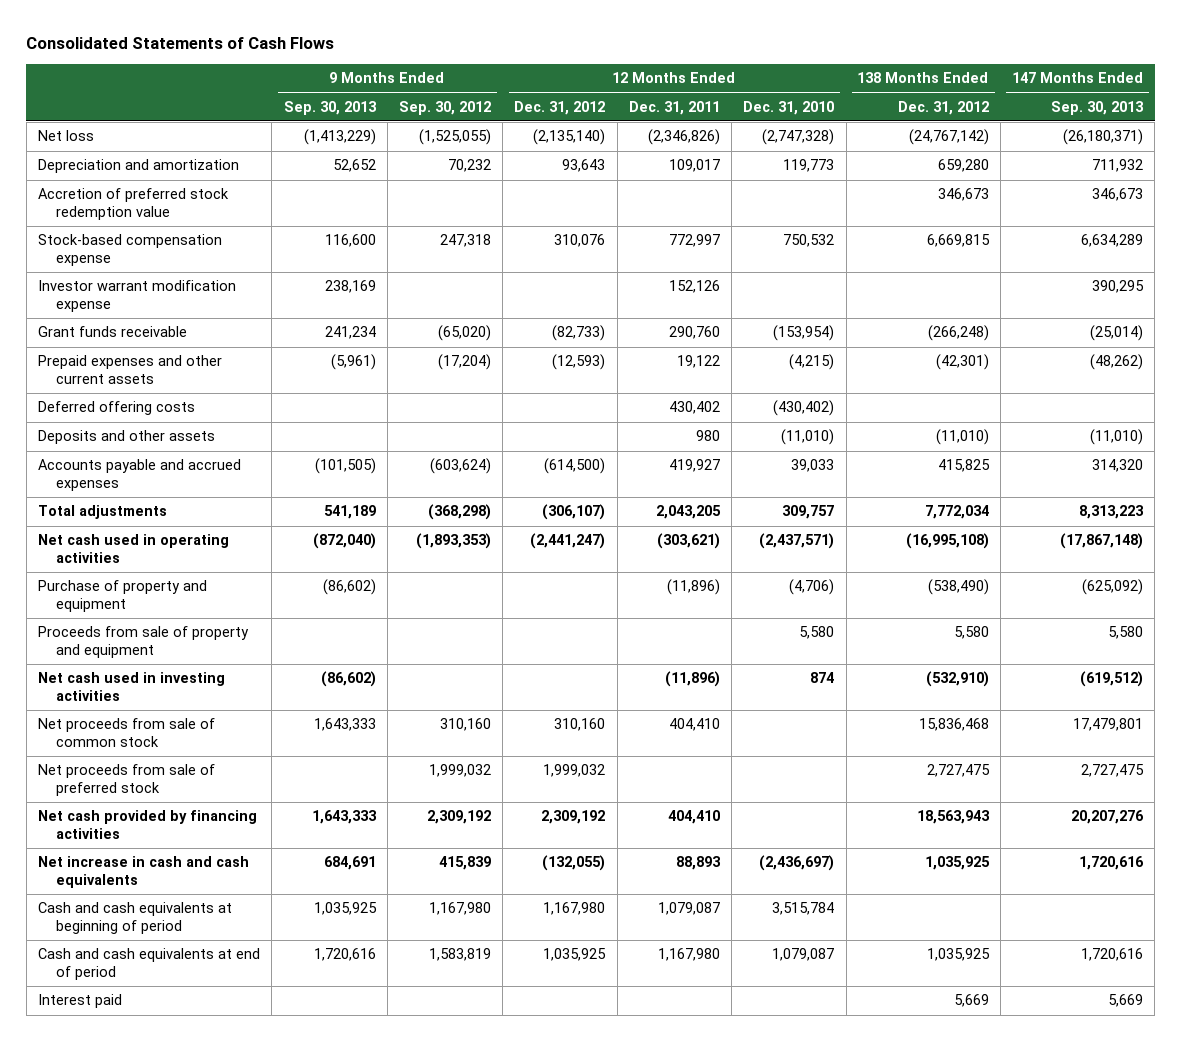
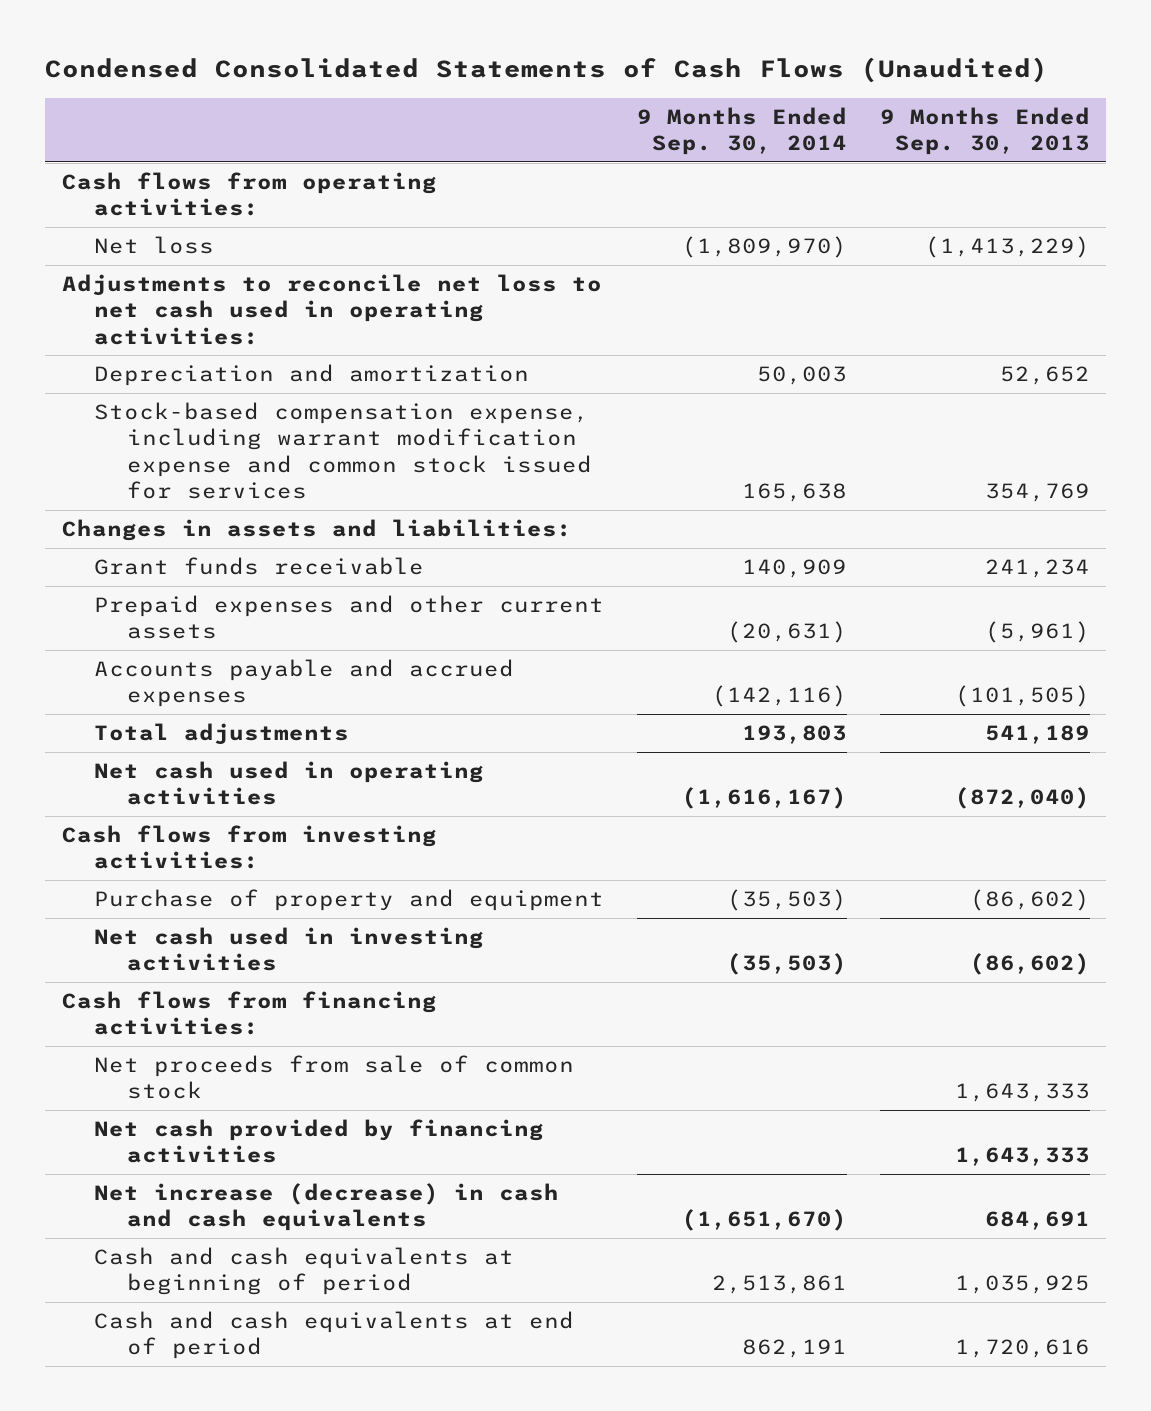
- Consolidated Statements of Cash Flows
+ Condensed Consolidated Statements of Cash Flows (Unaudited)
- | 9 Months Ended Sep. 30, 2013 | 9 Months Ended Sep. 30, 2012 | 12 Months Ended Dec. 31, 2012 | 12 Months Ended Dec. 31, 2011 | 12 Months Ended Dec. 31, 2010 | 138 Months Ended Dec. 31, 2012 | 147 Months Ended Sep. 30, 2013
+ | 9 Months Ended Sep. 30, 2014 | 9 Months Ended Sep. 30, 2013
+ Cash flows from operating activities:
+ Adjustments to reconcile net loss to net cash used in operating activities:
- Accretion of preferred stock redemption value | | | | | | 346,673 | 346,673
- Stock-based compensation expense | 116,600 | 247,318 | 310,076 | 772,997 | 750,532 | 6,669,815 | 6,634,289
- Investor warrant modification expense | 238,169 | | | 152,126 | | | 390,295
+ Stock-based compensation expense, including warrant modification expense and common stock issued for services | 165,638 | 354,769
+ Changes in assets and liabilities:
- Deferred offering costs | | | | 430,402 | (430,402) | |
- Deposits and other assets | | | | 980 | (11,010) | (11,010) | (11,010)
+ Cash flows from investing activities:
- Proceeds from sale of property and equipment | | | | | 5,580 | 5,580 | 5,580
+ Cash flows from financing activities:
- Net proceeds from sale of preferred stock | | 1,999,032 | 1,999,032 | | | 2,727,475 | 2,727,475
- Net increase in cash and cash equivalents | 684,691 | 415,839 | (132,055) | 88,893 | (2,436,697) | 1,035,925 | 1,720,616
+ Net increase (decrease) in cash and cash equivalents | (1,651,670) | 684,691
- Interest paid | | | | | | 5,669 | 5,669

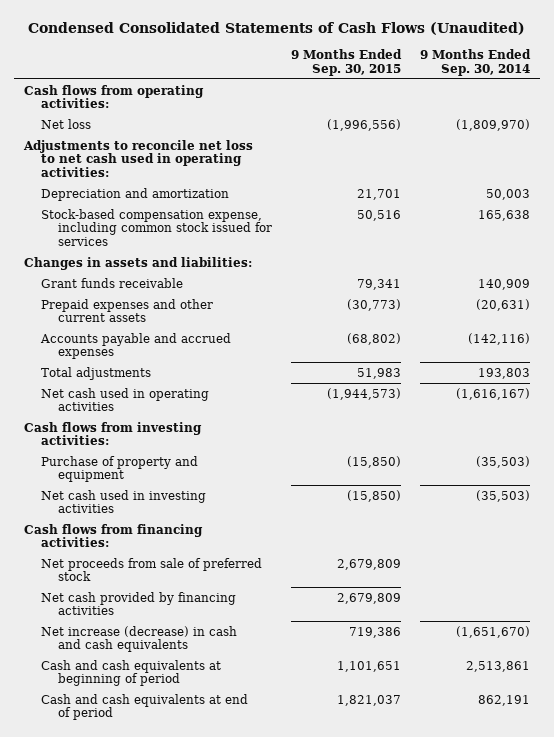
- | 9 Months Ended Sep. 30, 2014 | 9 Months Ended Sep. 30, 2013
+ | 9 Months Ended Sep. 30, 2015 | 9 Months Ended Sep. 30, 2014
- Stock-based compensation expense, including warrant modification expense and common stock issued for services | 165,638 | 354,769
+ Stock-based compensation expense, including common stock issued for services | 50,516 | 165,638
- Net proceeds from sale of common stock | | 1,643,333
+ Net proceeds from sale of preferred stock | 2,679,809 |

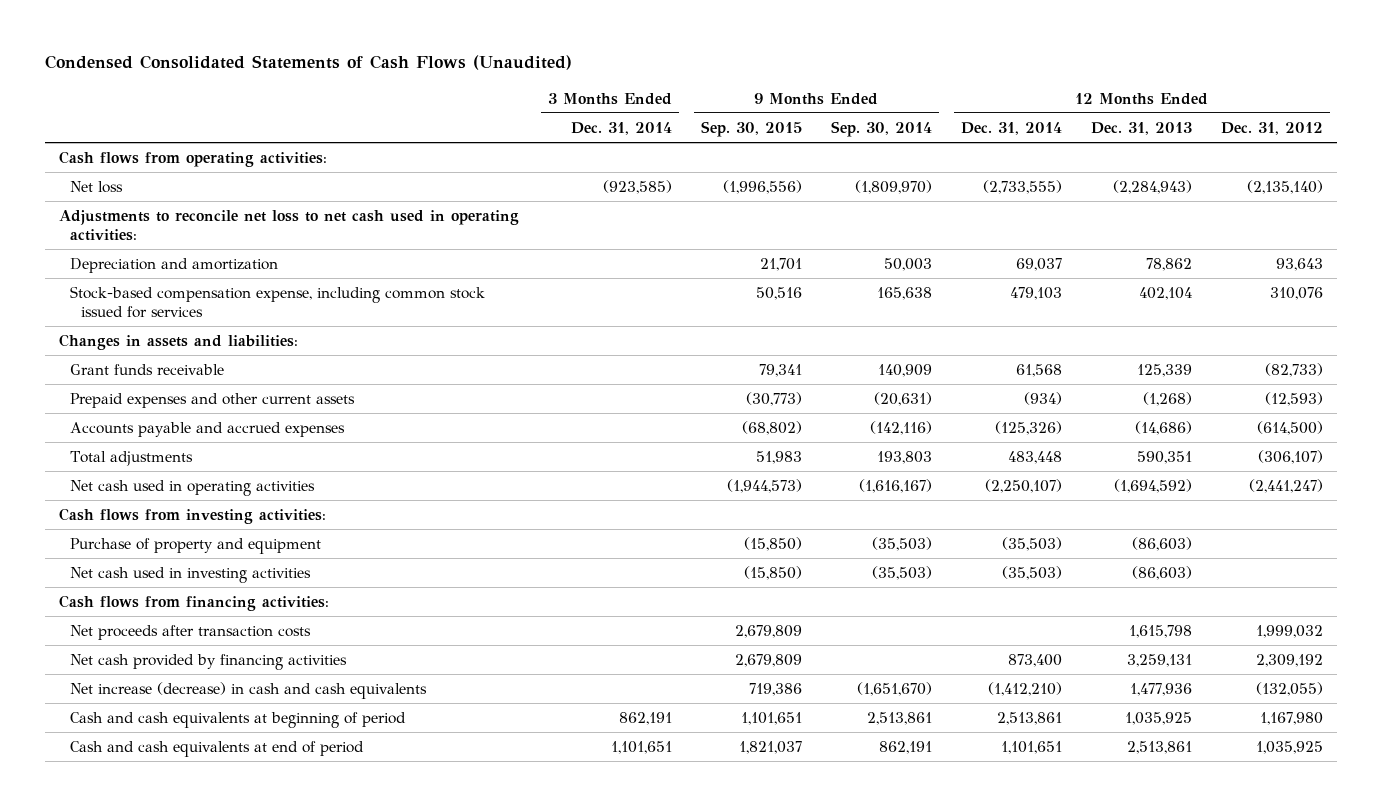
- | 9 Months Ended Sep. 30, 2015 | 9 Months Ended Sep. 30, 2014
+ | 3 Months Ended Dec. 31, 2014 | 9 Months Ended Sep. 30, 2015 | 9 Months Ended Sep. 30, 2014 | 12 Months Ended Dec. 31, 2014 | 12 Months Ended Dec. 31, 2013 | 12 Months Ended Dec. 31, 2012
- Net proceeds from sale of preferred stock | 2,679,809 |
+ Net proceeds after transaction costs | | 2,679,809 | | | 1,615,798 | 1,999,032

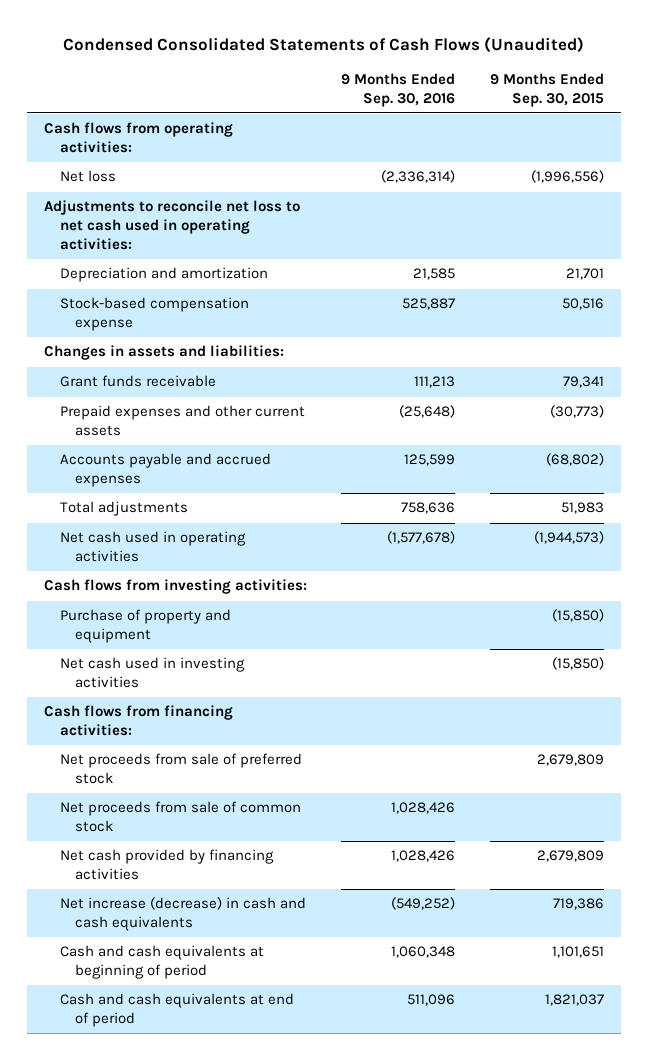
- | 3 Months Ended Dec. 31, 2014 | 9 Months Ended Sep. 30, 2015 | 9 Months Ended Sep. 30, 2014 | 12 Months Ended Dec. 31, 2014 | 12 Months Ended Dec. 31, 2013 | 12 Months Ended Dec. 31, 2012
+ | 9 Months Ended Sep. 30, 2016 | 9 Months Ended Sep. 30, 2015
- Stock-based compensation expense, including common stock issued for services | | 50,516 | 165,638 | 479,103 | 402,104 | 310,076
+ Stock-based compensation expense | 525,887 | 50,516
- Net proceeds after transaction costs | | 2,679,809 | | | 1,615,798 | 1,999,032
+ Net proceeds from sale of preferred stock | | 2,679,809
+ Net proceeds from sale of common stock | 1,028,426 |

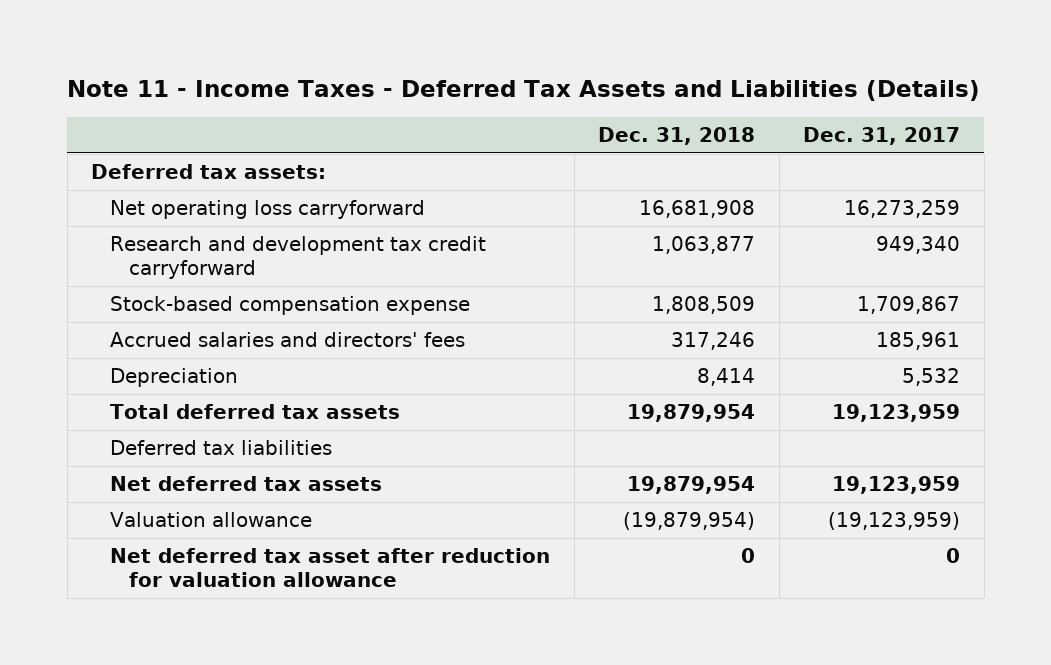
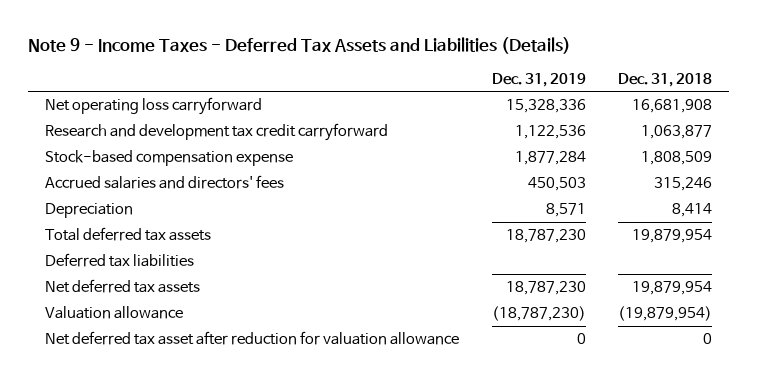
- Note 11 - Income Taxes - Deferred Tax Assets and Liabilities (Details)
+ Note 9 - Income Taxes - Deferred Tax Assets and Liabilities (Details)
- | Dec. 31, 2018 | Dec. 31, 2017
+ | Dec. 31, 2019 | Dec. 31, 2018
- Deferred tax assets:
- Accrued salaries and directors' fees | 317,246 | 185,961
+ Accrued salaries and directors' fees | 450,503 | 315,246

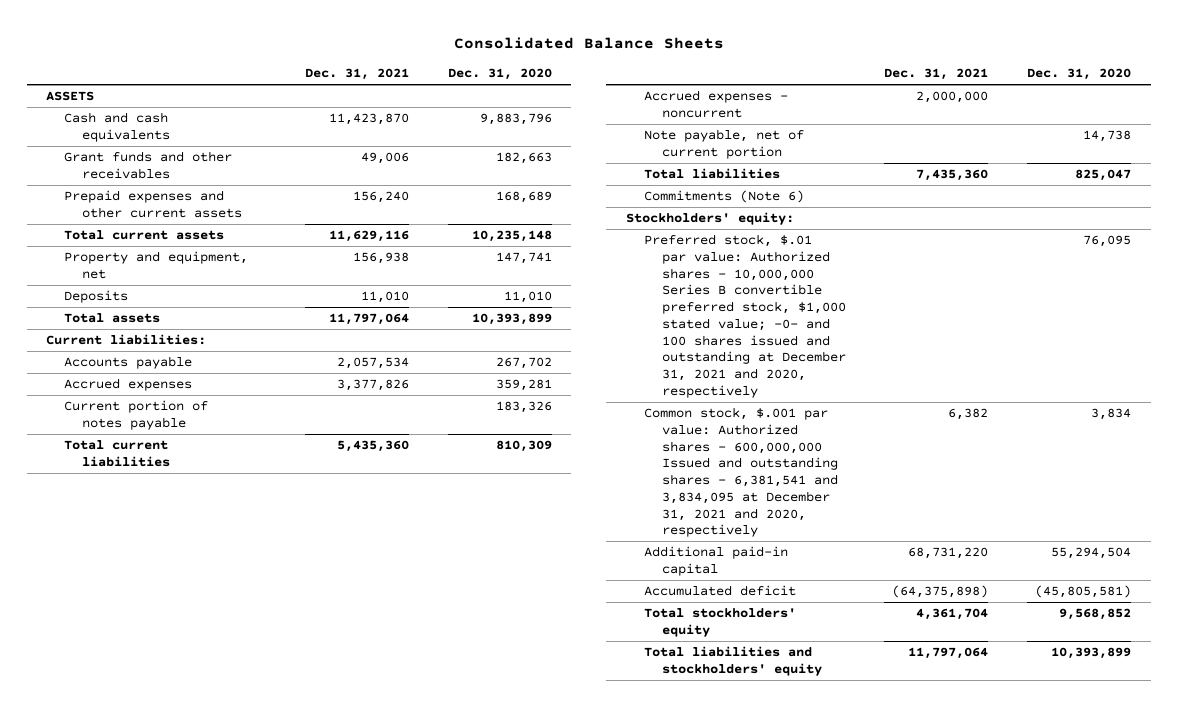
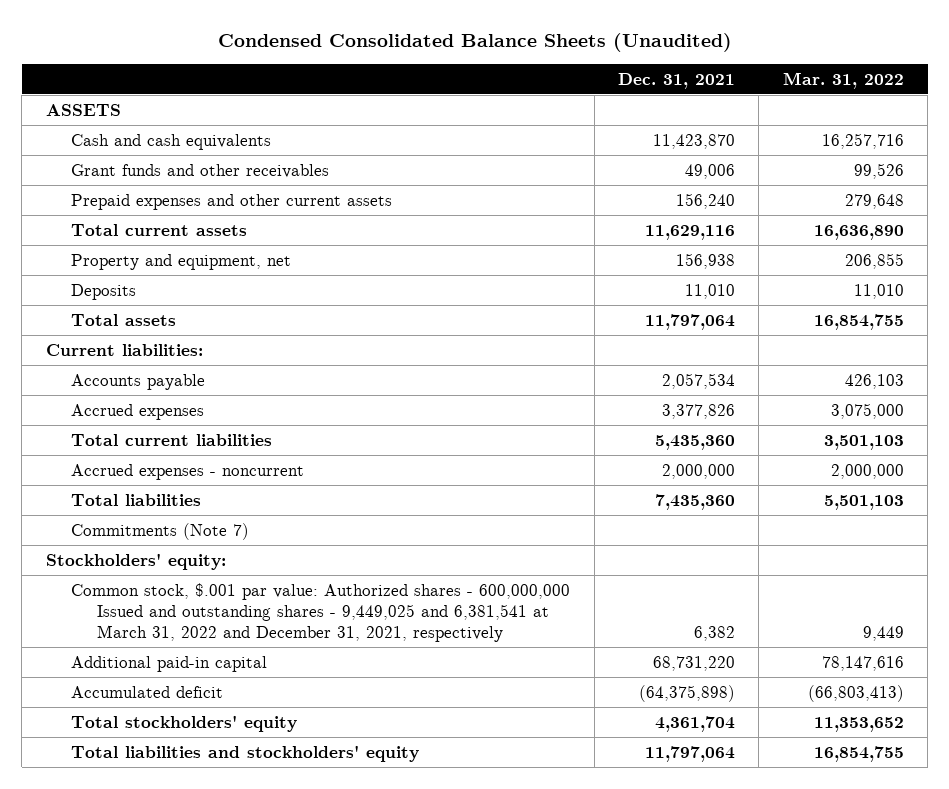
- Consolidated Balance Sheets
+ Condensed Consolidated Balance Sheets (Unaudited)
- | Dec. 31, 2021 | Dec. 31, 2020
+ | Dec. 31, 2021 | Mar. 31, 2022
- Current portion of notes payable | | 183,326
- Note payable, net of current portion | | 14,738
- Commitments (Note 6)
+ Commitments (Note 7)
- Preferred stock, $.01 par value: Authorized shares - 10,000,000 Series B convertible preferred stock, $1,000 stated value; -0- and 100 shares issued and outstanding at December 31, 2021 and 2020, respectively | | 76,095
- Common stock, $.001 par value: Authorized shares - 600,000,000 Issued and outstanding shares - 6,381,541 and 3,834,095 at December 31, 2021 and 2020, respectively | 6,382 | 3,834
+ Common stock, $.001 par value: Authorized shares - 600,000,000 Issued and outstanding shares - 9,449,025 and 6,381,541 at March 31, 2022 and December 31, 2021, respectively | 6,382 | 9,449

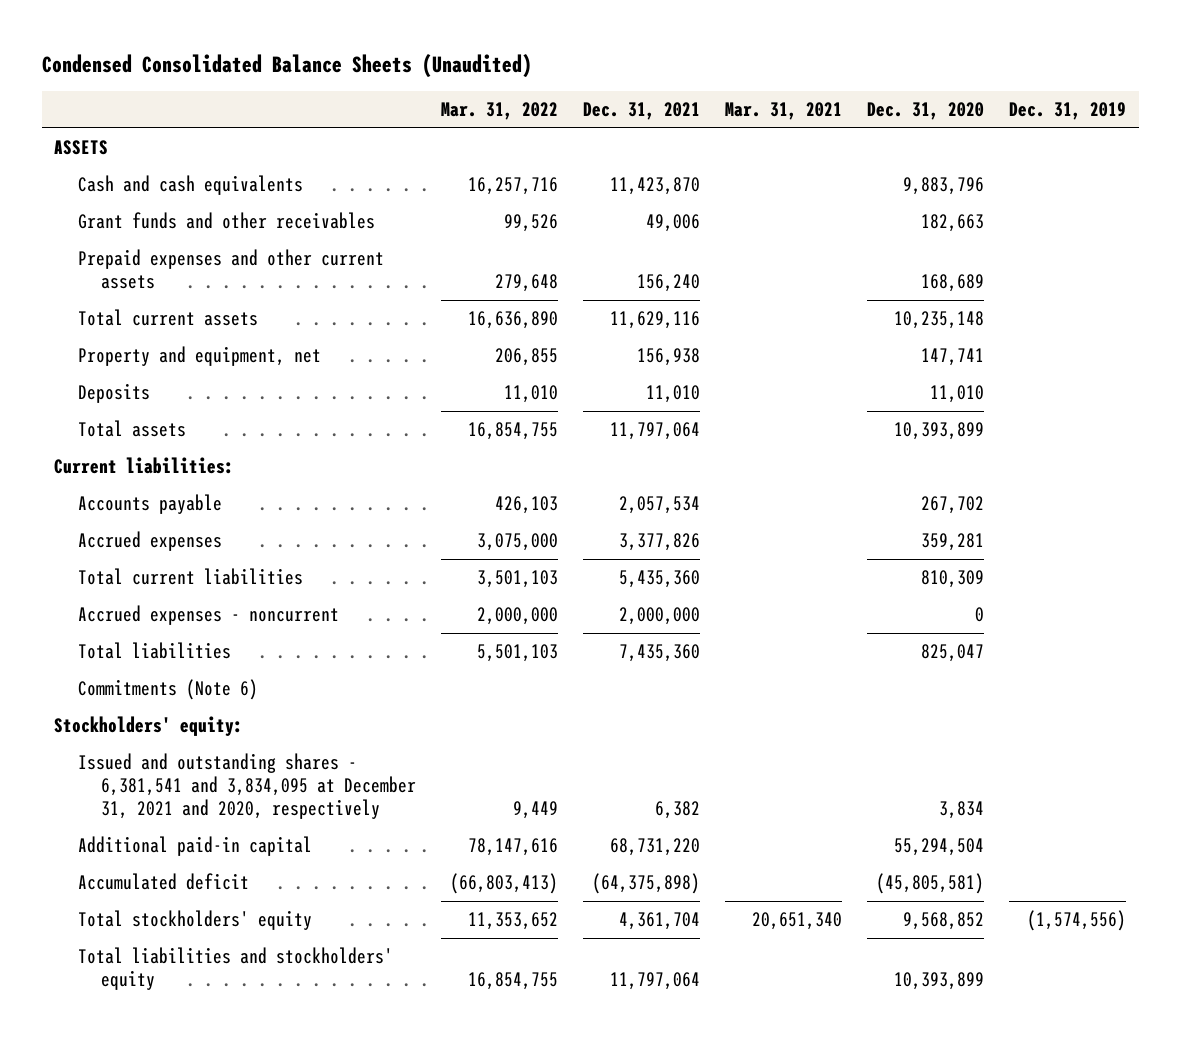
- | Dec. 31, 2021 | Mar. 31, 2022
+ | Mar. 31, 2022 | Dec. 31, 2021 | Mar. 31, 2021 | Dec. 31, 2020 | Dec. 31, 2019
- Commitments (Note 7)
+ Commitments (Note 6)
- Common stock, $.001 par value: Authorized shares - 600,000,000 Issued and outstanding shares - 9,449,025 and 6,381,541 at March 31, 2022 and December 31, 2021, respectively | 6,382 | 9,449
+ Issued and outstanding shares - 6,381,541 and 3,834,095 at December 31, 2021 and 2020, respectively | 9,449 | 6,382 | | 3,834 |

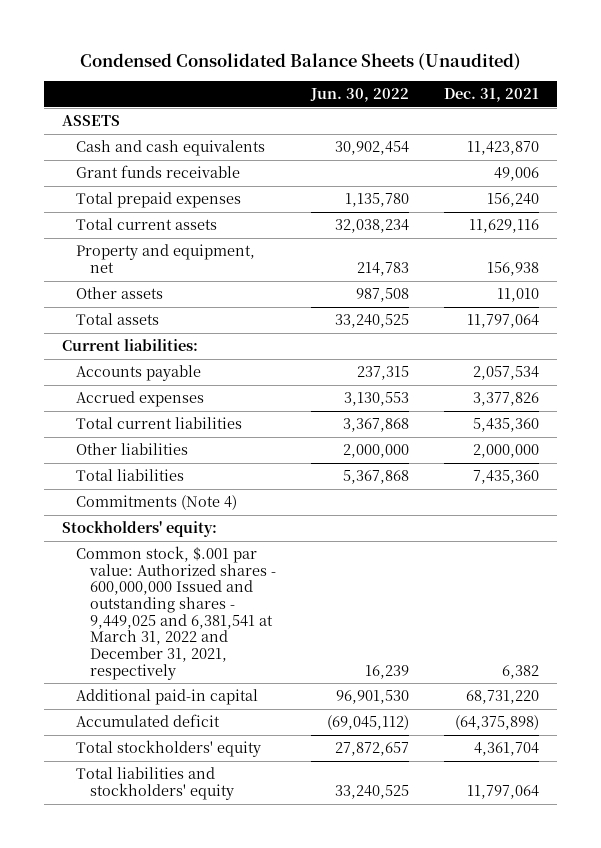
- | Mar. 31, 2022 | Dec. 31, 2021 | Mar. 31, 2021 | Dec. 31, 2020 | Dec. 31, 2019
+ | Jun. 30, 2022 | Dec. 31, 2021
- Grant funds and other receivables | 99,526 | 49,006 | | 182,663 |
- Prepaid expenses and other current assets | 279,648 | 156,240 | | 168,689 |
+ Grant funds receivable | | 49,006
+ Total prepaid expenses | 1,135,780 | 156,240
- Deposits | 11,010 | 11,010 | | 11,010 |
+ Other assets | 987,508 | 11,010
- Accrued expenses - noncurrent | 2,000,000 | 2,000,000 | | 0 |
+ Other liabilities | 2,000,000 | 2,000,000
- Commitments (Note 6)
+ Commitments (Note 4)
- Issued and outstanding shares - 6,381,541 and 3,834,095 at December 31, 2021 and 2020, respectively | 9,449 | 6,382 | | 3,834 |
+ Common stock, $.001 par value: Authorized shares - 600,000,000 Issued and outstanding shares - 9,449,025 and 6,381,541 at March 31, 2022 and December 31, 2021, respectively | 16,239 | 6,382

